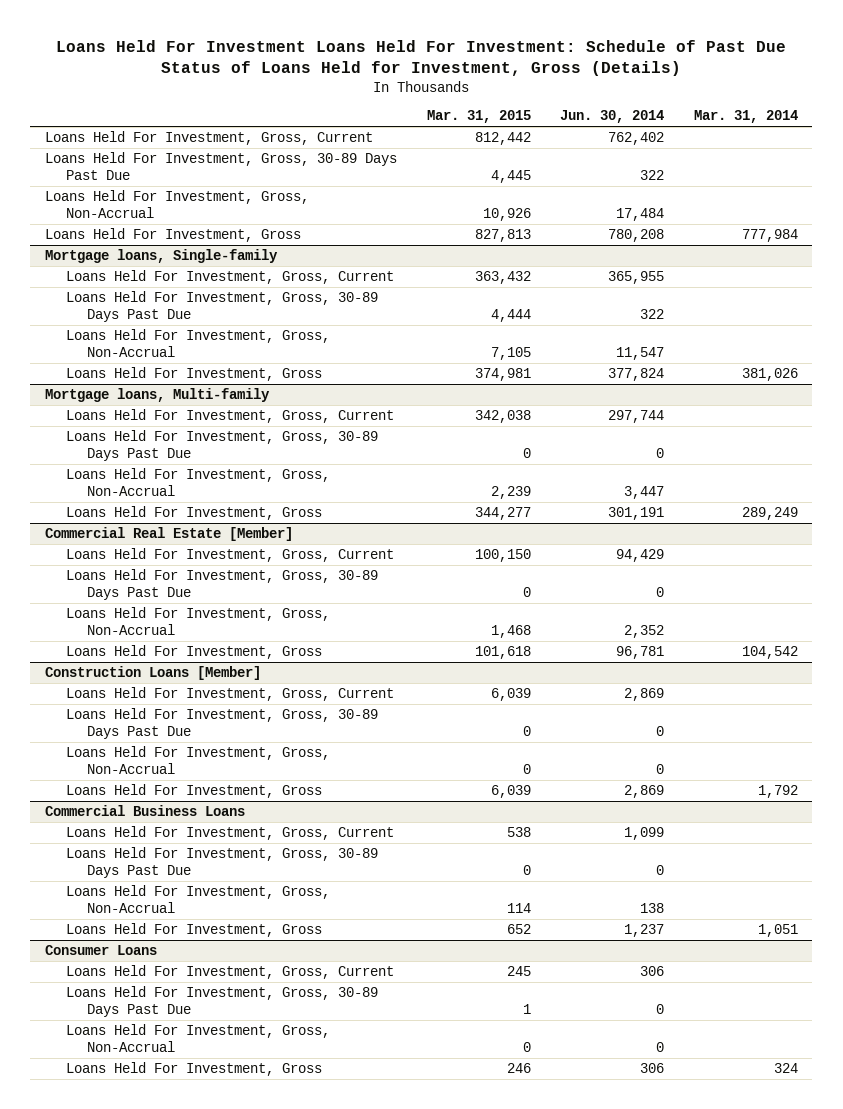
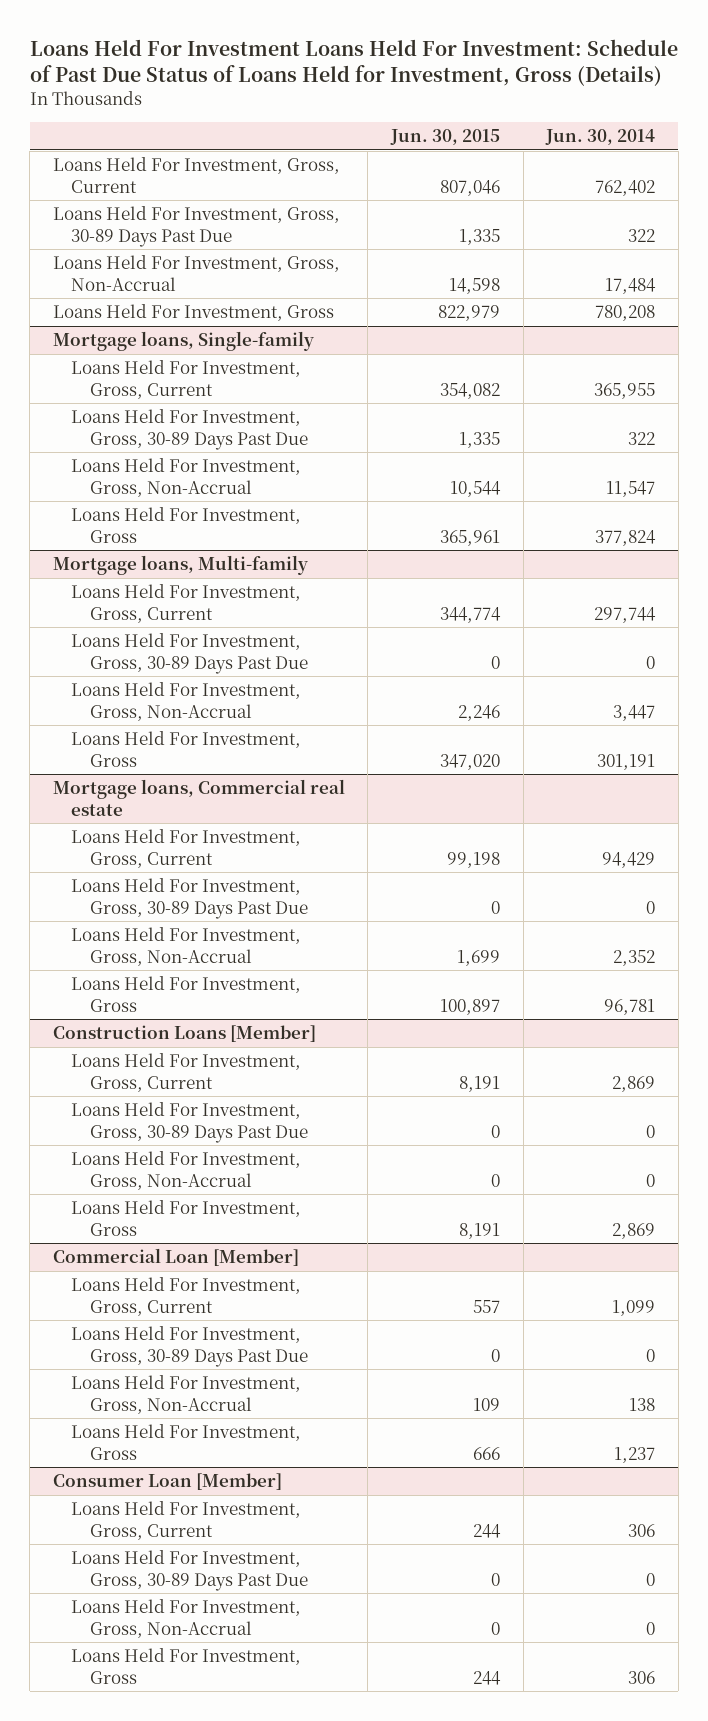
- | Mar. 31, 2015 | Jun. 30, 2014 | Mar. 31, 2014
+ | Jun. 30, 2015 | Jun. 30, 2014
- Commercial Real Estate [Member]
+ Mortgage loans, Commercial real estate
- Commercial Business Loans
+ Commercial Loan [Member]
- Consumer Loans
+ Consumer Loan [Member]

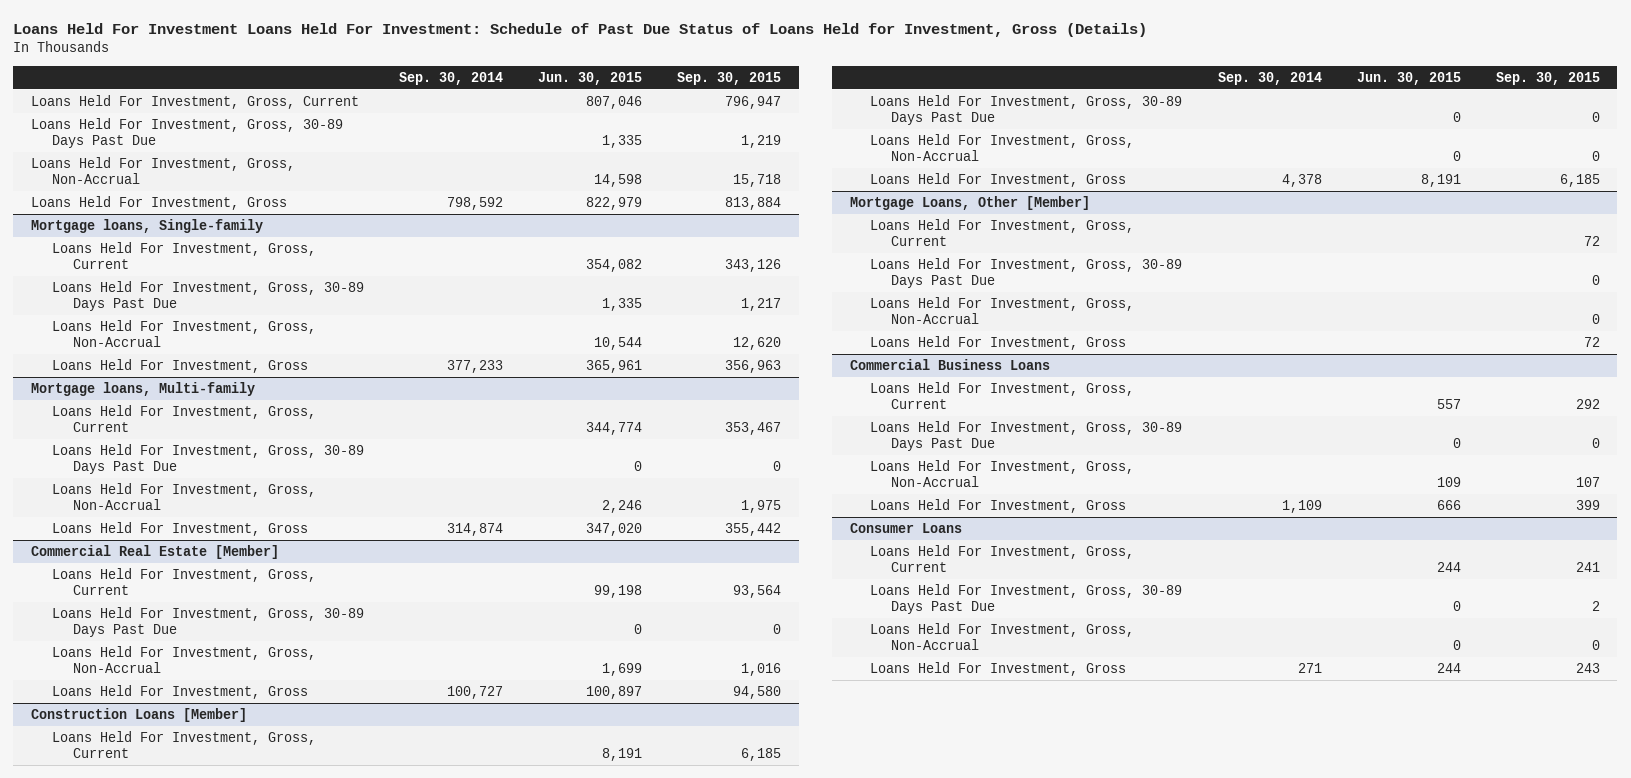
- | Jun. 30, 2015 | Jun. 30, 2014
+ | Sep. 30, 2014 | Jun. 30, 2015 | Sep. 30, 2015
- Mortgage loans, Commercial real estate
+ Commercial Real Estate [Member]
- Commercial Loan [Member]
+ Mortgage Loans, Other [Member]
+ Loans Held For Investment, Gross, Current | | | 72
+ Loans Held For Investment, Gross, 30-89 Days Past Due | | | 0
+ Loans Held For Investment, Gross, Non-Accrual | | | 0
+ Loans Held For Investment, Gross | | | 72
+ Commercial Business Loans
- Consumer Loan [Member]
+ Consumer Loans

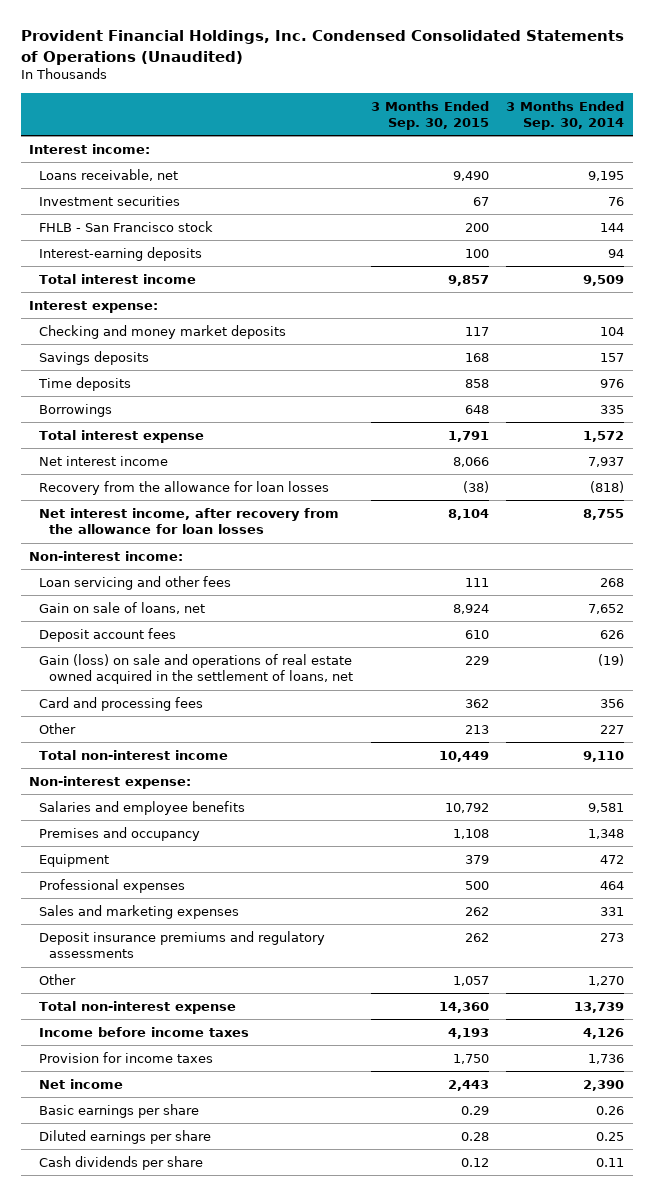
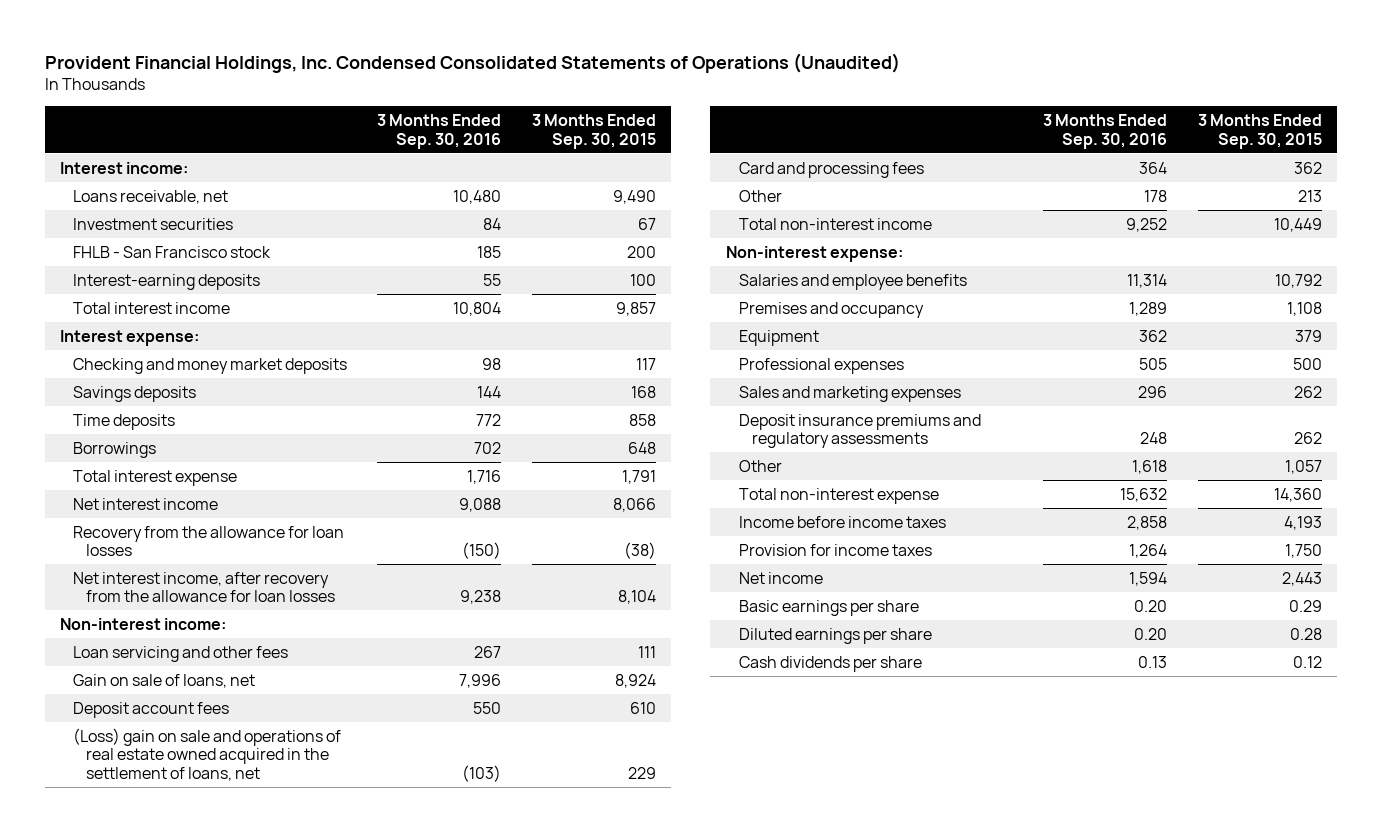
- | 3 Months Ended Sep. 30, 2015 | 3 Months Ended Sep. 30, 2014
+ | 3 Months Ended Sep. 30, 2016 | 3 Months Ended Sep. 30, 2015
- Gain (loss) on sale and operations of real estate owned acquired in the settlement of loans, net | 229 | (19)
+ (Loss) gain on sale and operations of real estate owned acquired in the settlement of loans, net | (103) | 229

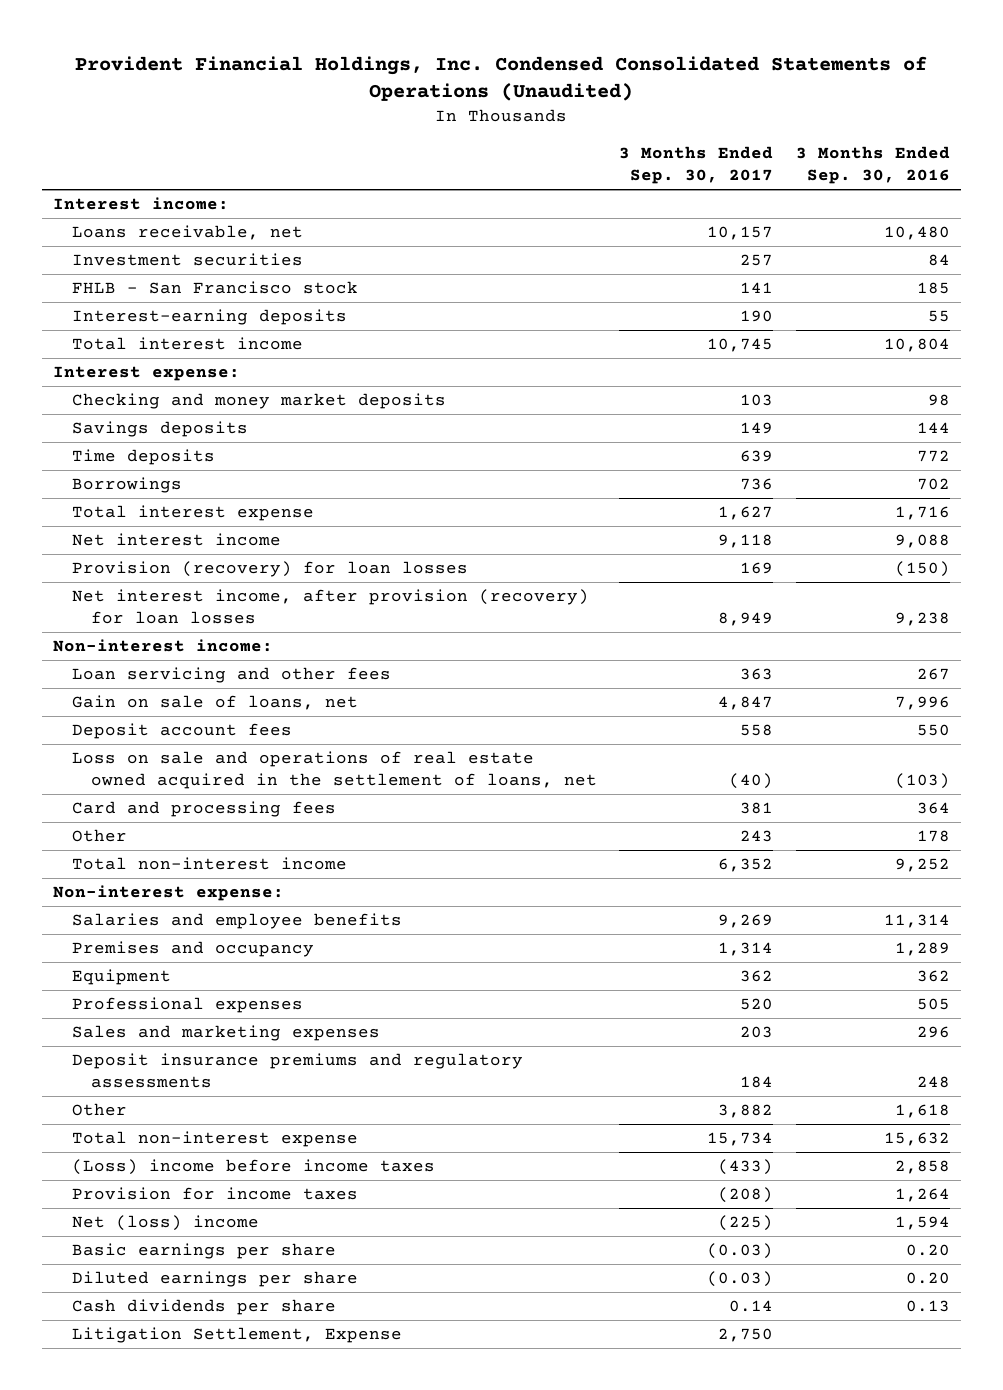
- | 3 Months Ended Sep. 30, 2016 | 3 Months Ended Sep. 30, 2015
+ | 3 Months Ended Sep. 30, 2017 | 3 Months Ended Sep. 30, 2016
- Recovery from the allowance for loan losses | (150) | (38)
- Net interest income, after recovery from the allowance for loan losses | 9,238 | 8,104
+ Provision (recovery) for loan losses | 169 | (150)
+ Net interest income, after provision (recovery) for loan losses | 8,949 | 9,238
- (Loss) gain on sale and operations of real estate owned acquired in the settlement of loans, net | (103) | 229
+ Loss on sale and operations of real estate owned acquired in the settlement of loans, net | (40) | (103)
- Income before income taxes | 2,858 | 4,193
+ (Loss) income before income taxes | (433) | 2,858
- Net income | 1,594 | 2,443
+ Net (loss) income | (225) | 1,594
+ Litigation Settlement, Expense | 2,750 |

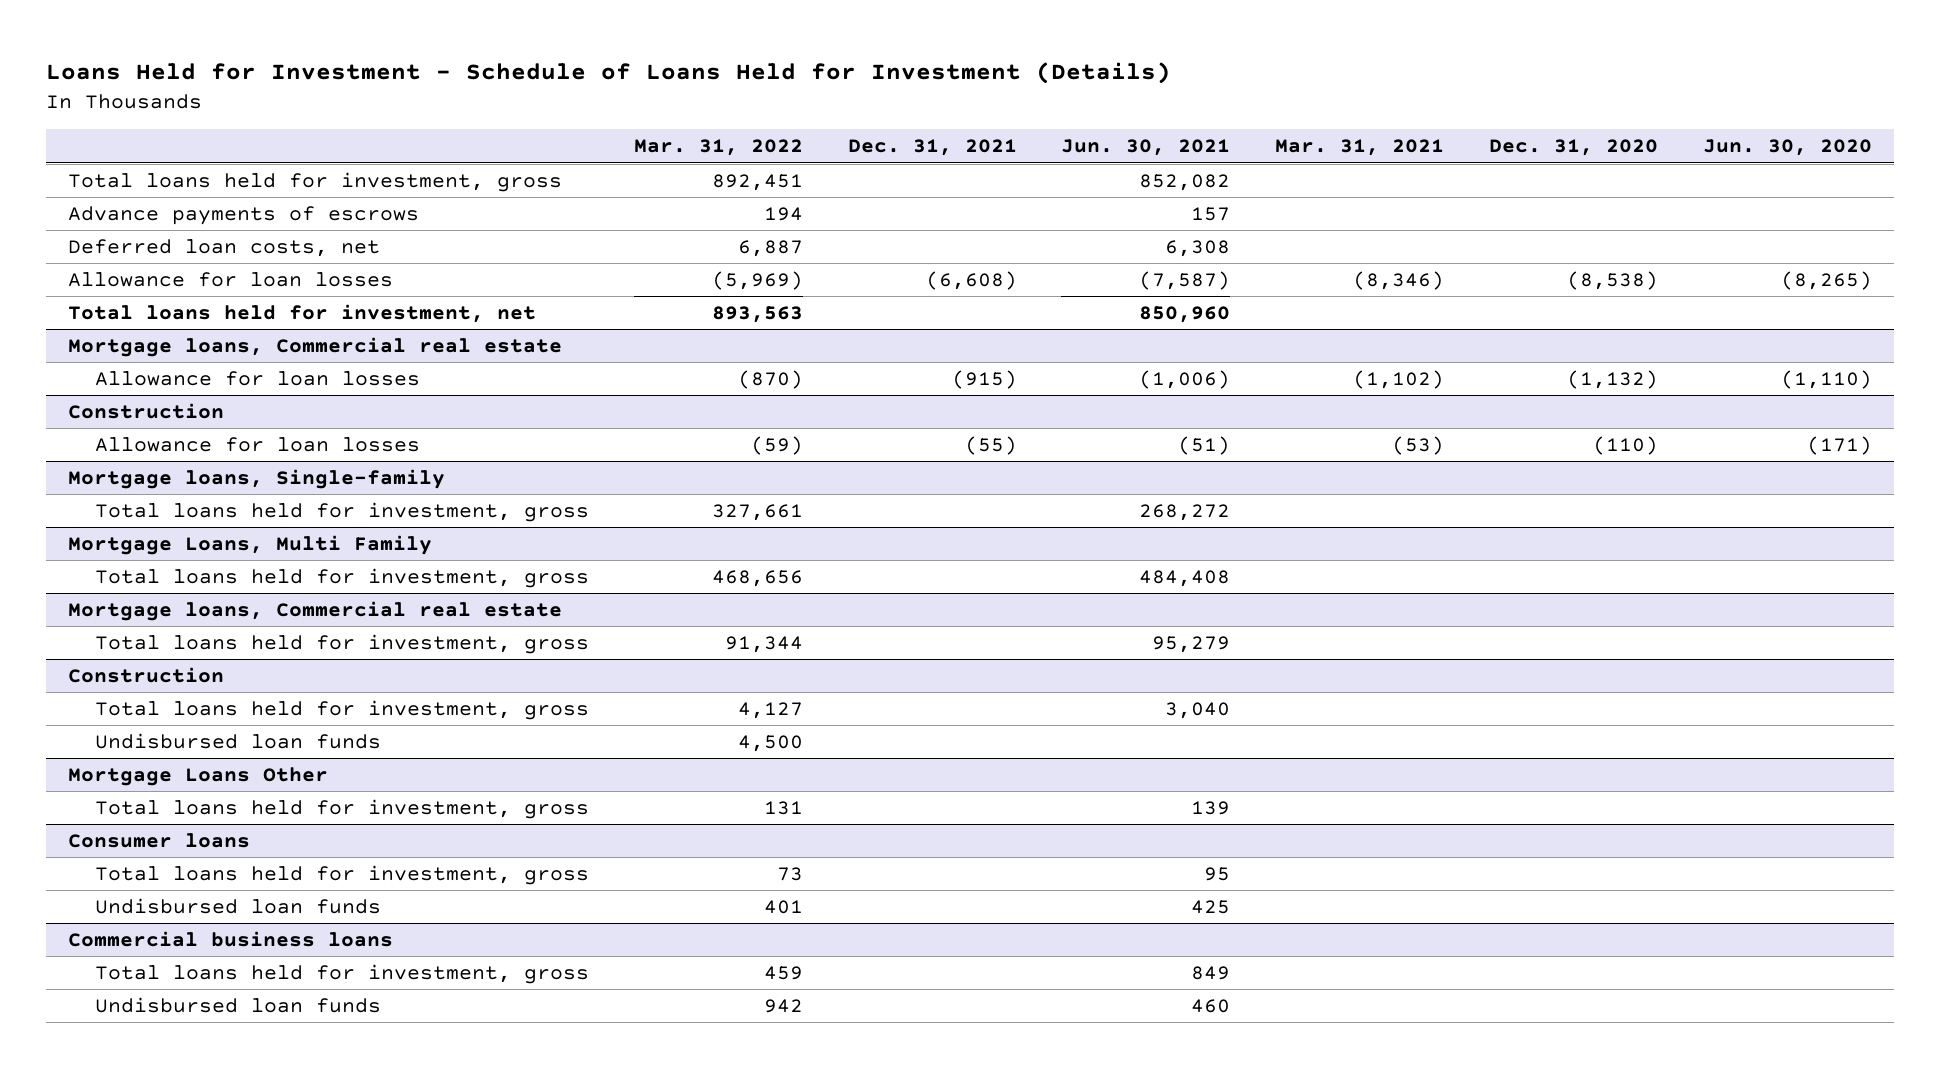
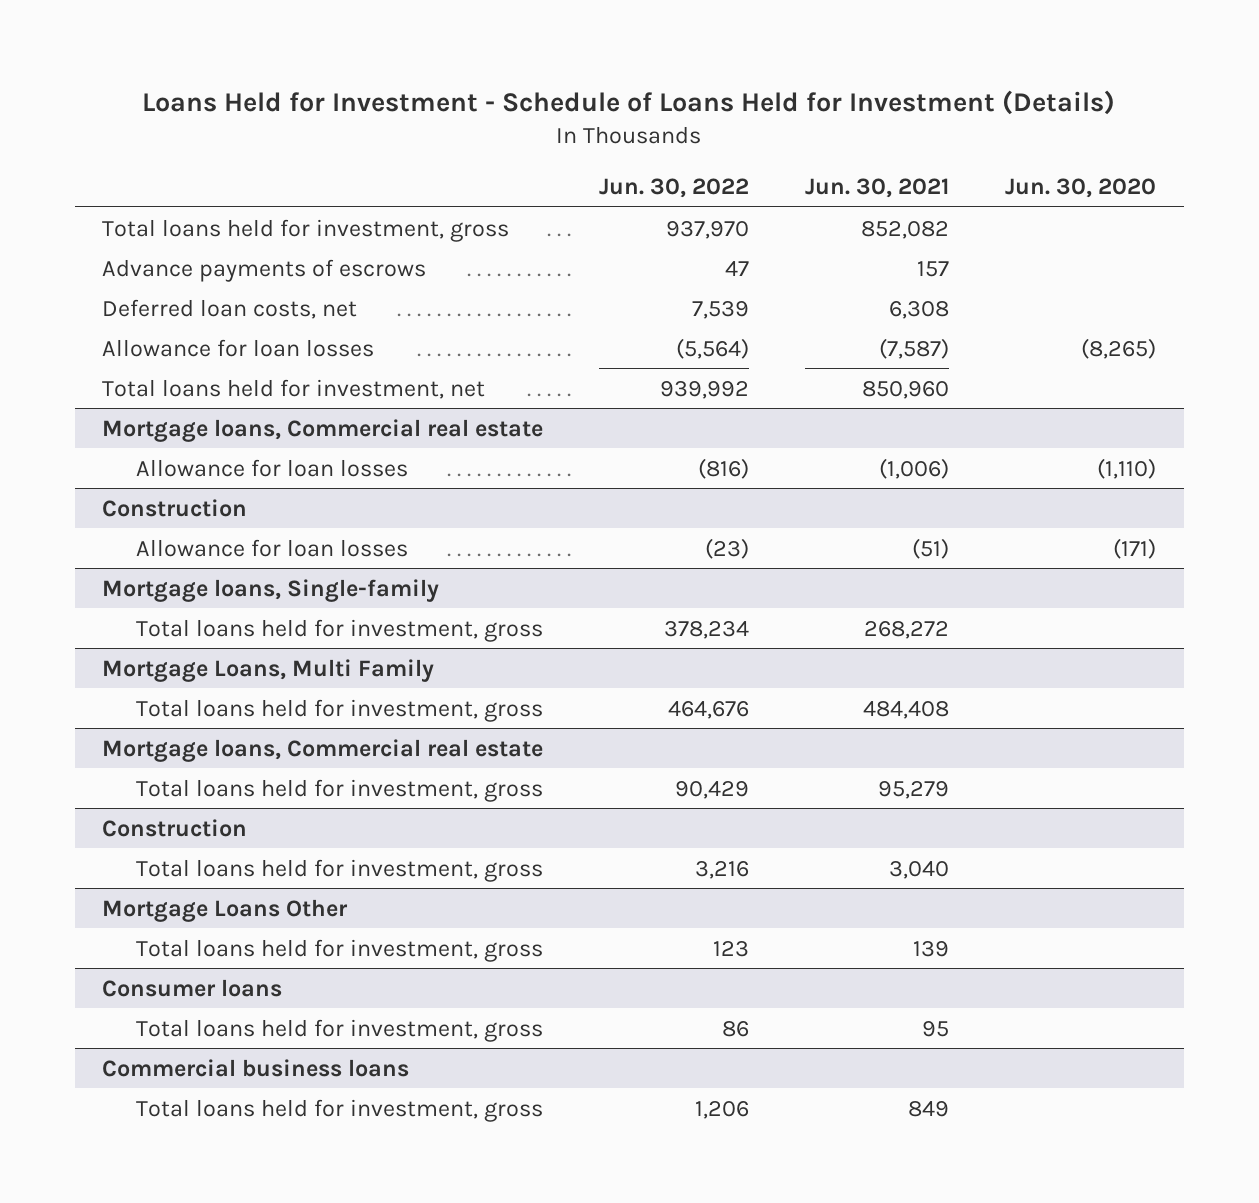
- | Mar. 31, 2022 | Dec. 31, 2021 | Jun. 30, 2021 | Mar. 31, 2021 | Dec. 31, 2020 | Jun. 30, 2020
+ | Jun. 30, 2022 | Jun. 30, 2021 | Jun. 30, 2020
@ Construction
- Undisbursed loan funds | 4,500 | | | | |
@ Consumer loans
- Undisbursed loan funds | 401 | | 425 | | |
@ Commercial business loans
- Undisbursed loan funds | 942 | | 460 | | |

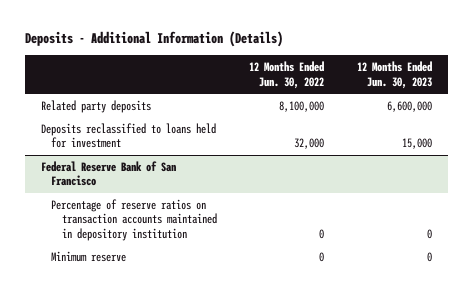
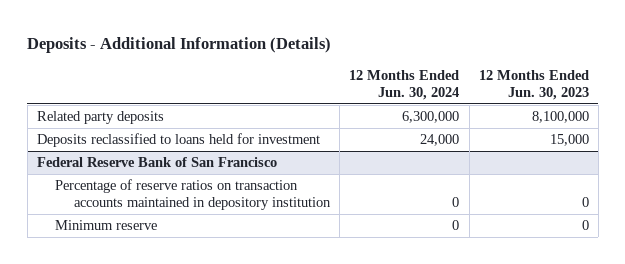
- | 12 Months Ended Jun. 30, 2022 | 12 Months Ended Jun. 30, 2023
+ | 12 Months Ended Jun. 30, 2024 | 12 Months Ended Jun. 30, 2023
- Related party deposits | 8,100,000 | 6,600,000
+ Related party deposits | 6,300,000 | 8,100,000

